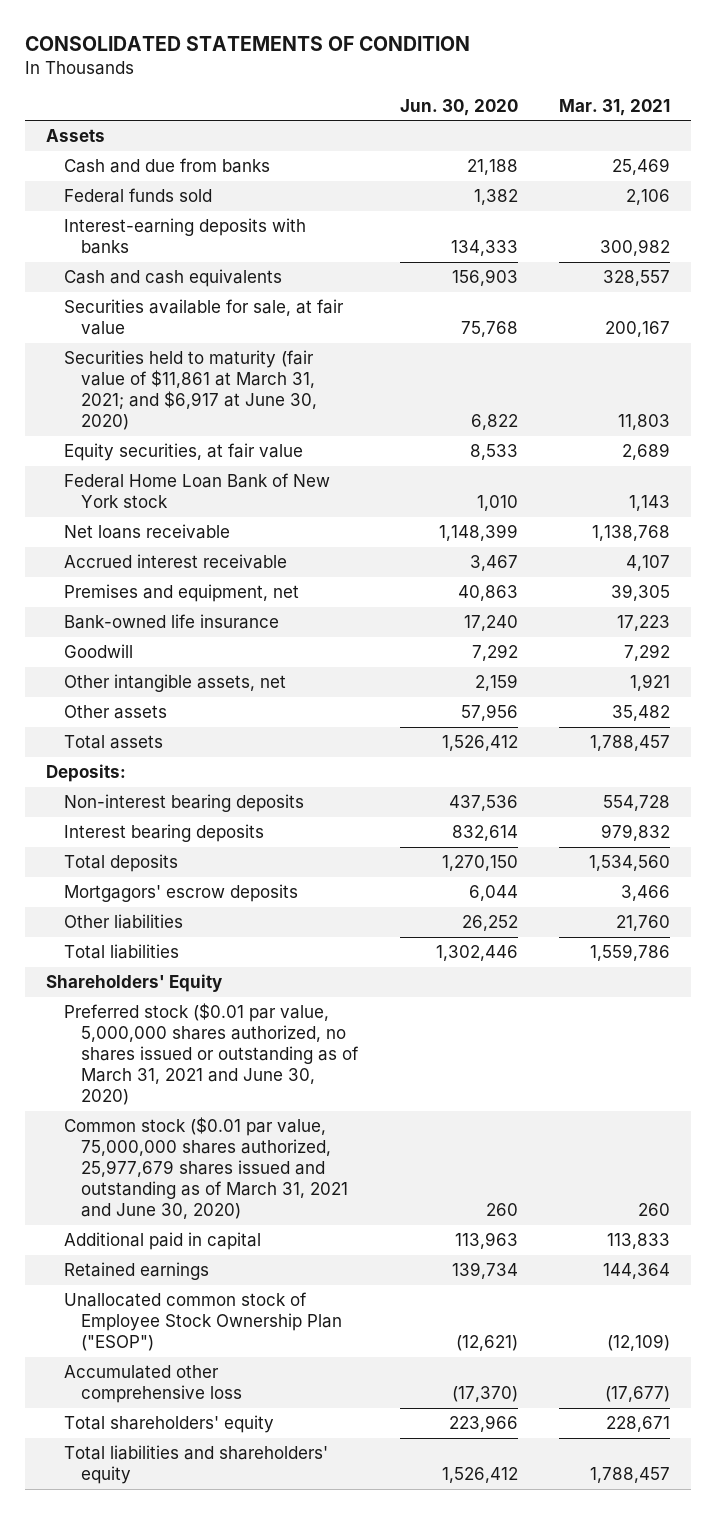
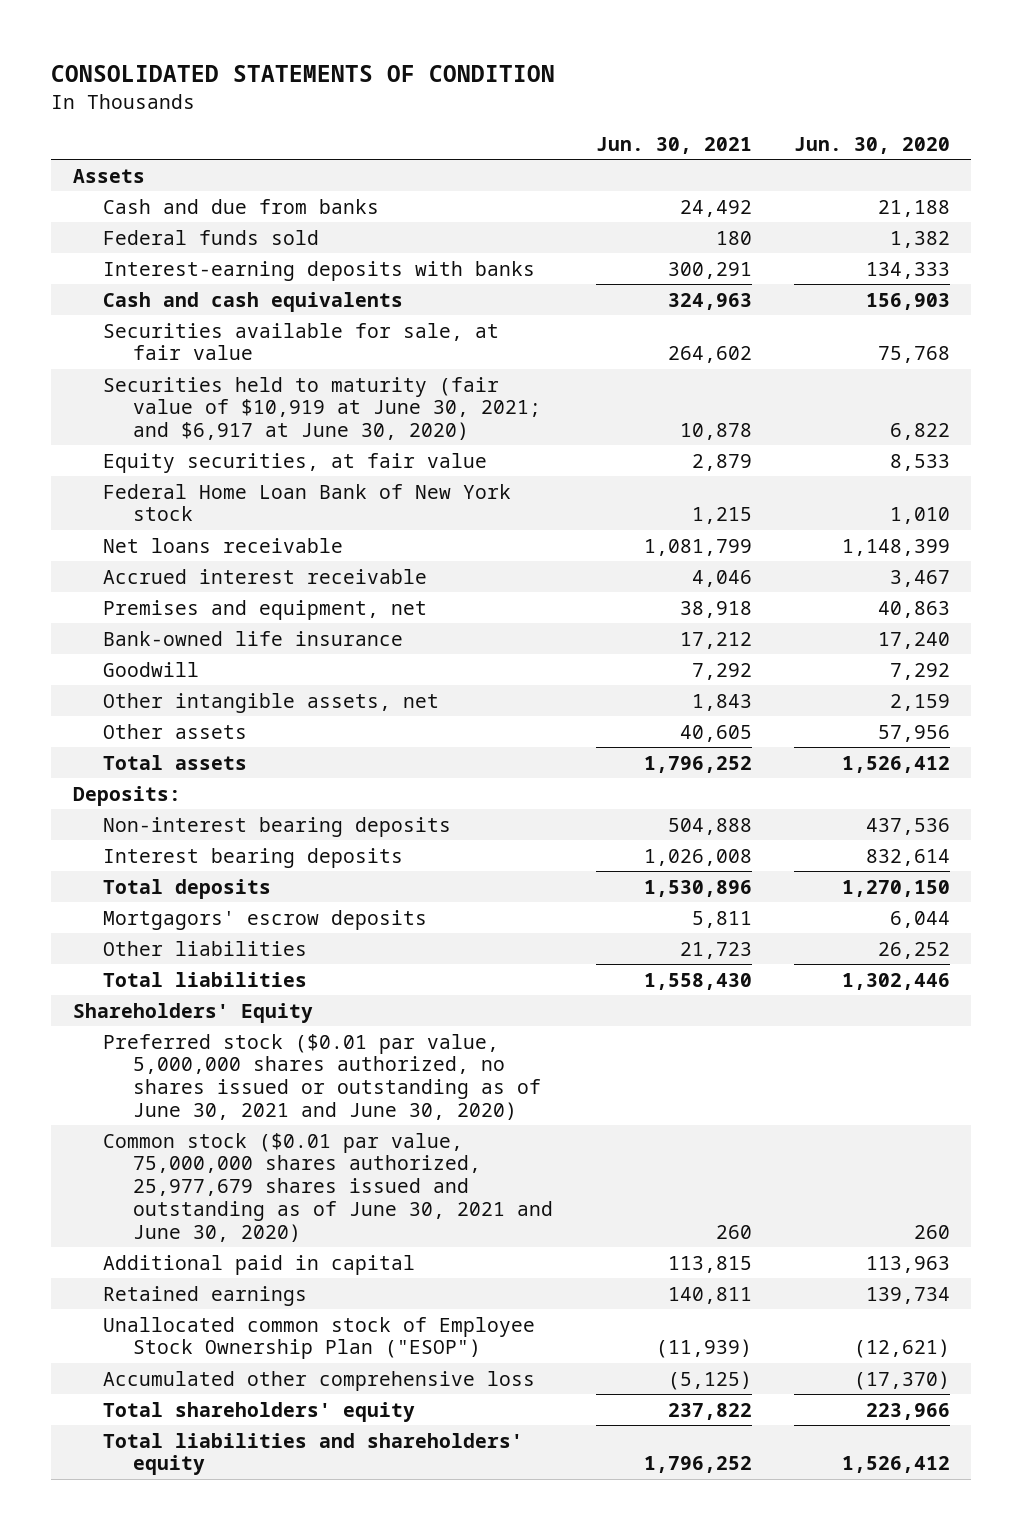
- | Jun. 30, 2020 | Mar. 31, 2021
+ | Jun. 30, 2021 | Jun. 30, 2020
- Securities held to maturity (fair value of $11,861 at March 31, 2021; and $6,917 at June 30, 2020) | 6,822 | 11,803
+ Securities held to maturity (fair value of $10,919 at June 30, 2021; and $6,917 at June 30, 2020) | 10,878 | 6,822
- Preferred stock ($0.01 par value, 5,000,000 shares authorized, no shares issued or outstanding as of March 31, 2021 and June 30, 2020)
- Common stock ($0.01 par value, 75,000,000 shares authorized, 25,977,679 shares issued and outstanding as of March 31, 2021 and June 30, 2020) | 260 | 260
+ Preferred stock ($0.01 par value, 5,000,000 shares authorized, no shares issued or outstanding as of June 30, 2021 and June 30, 2020)
+ Common stock ($0.01 par value, 75,000,000 shares authorized, 25,977,679 shares issued and outstanding as of June 30, 2021 and June 30, 2020) | 260 | 260

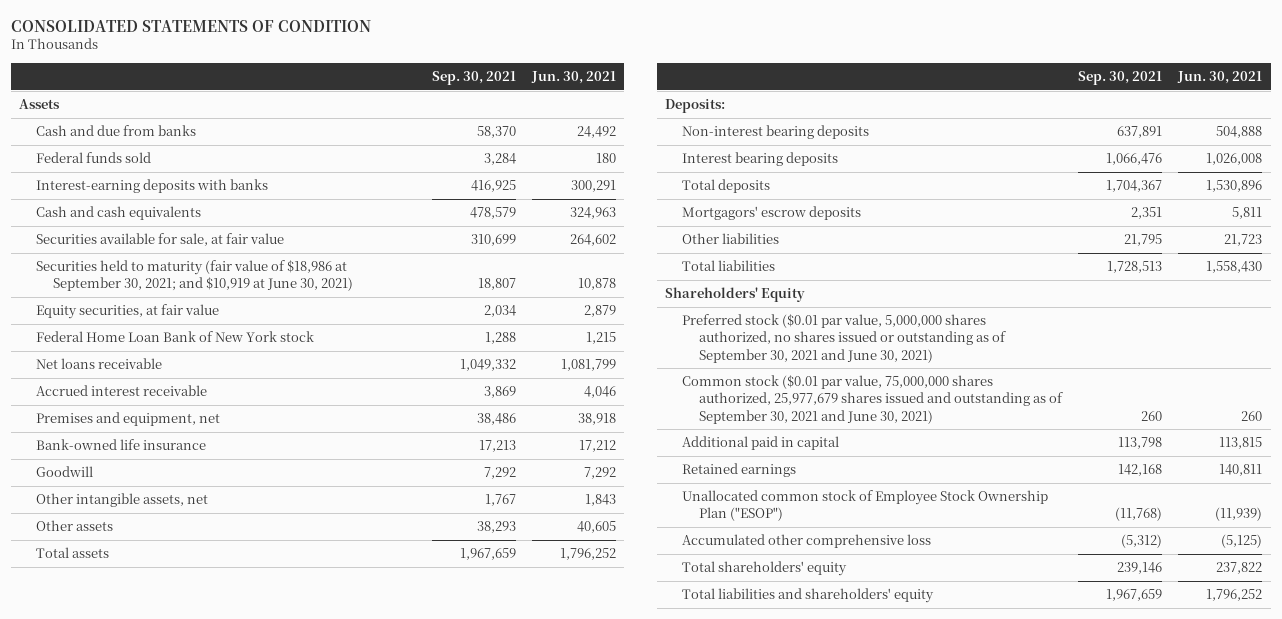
- | Jun. 30, 2021 | Jun. 30, 2020
+ | Sep. 30, 2021 | Jun. 30, 2021
- Securities held to maturity (fair value of $10,919 at June 30, 2021; and $6,917 at June 30, 2020) | 10,878 | 6,822
+ Securities held to maturity (fair value of $18,986 at September 30, 2021; and $10,919 at June 30, 2021) | 18,807 | 10,878
- Preferred stock ($0.01 par value, 5,000,000 shares authorized, no shares issued or outstanding as of June 30, 2021 and June 30, 2020)
- Common stock ($0.01 par value, 75,000,000 shares authorized, 25,977,679 shares issued and outstanding as of June 30, 2021 and June 30, 2020) | 260 | 260
+ Preferred stock ($0.01 par value, 5,000,000 shares authorized, no shares issued or outstanding as of September 30, 2021 and June 30, 2021)
+ Common stock ($0.01 par value, 75,000,000 shares authorized, 25,977,679 shares issued and outstanding as of September 30, 2021 and June 30, 2021) | 260 | 260

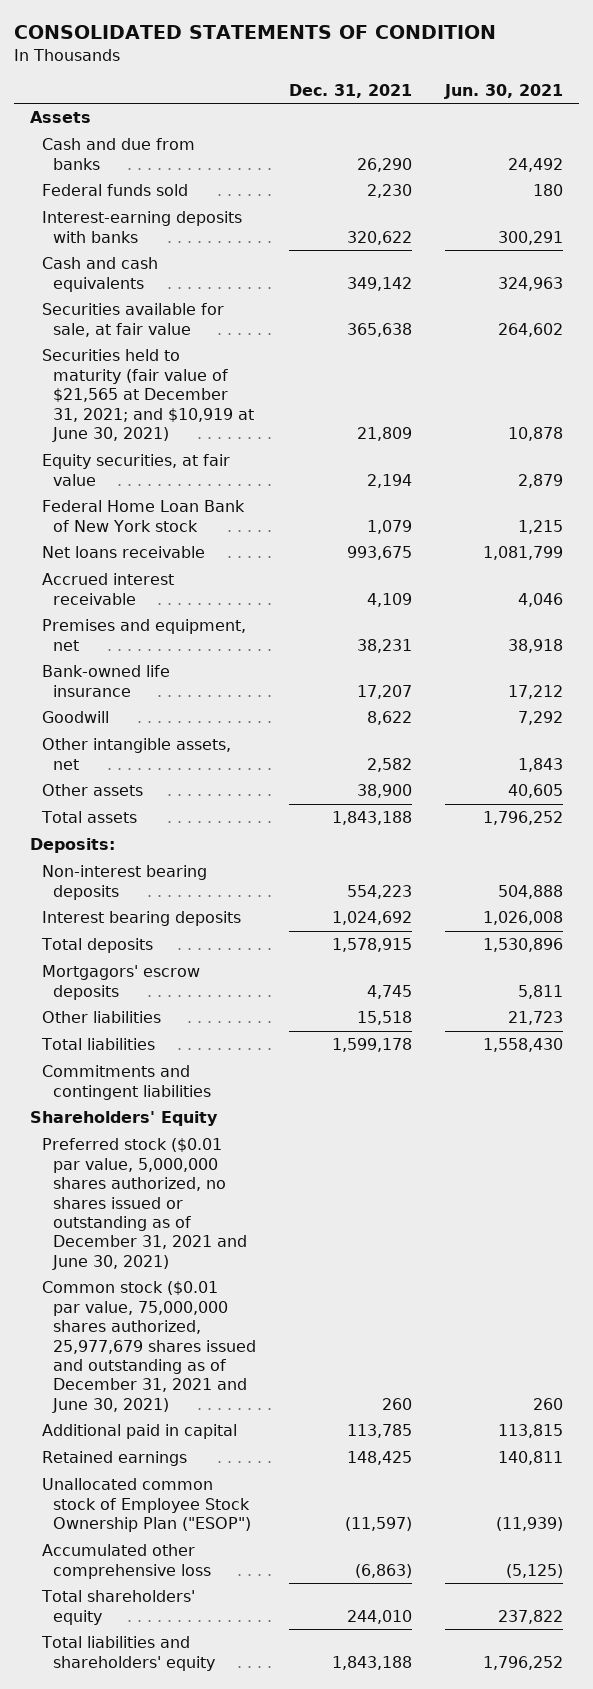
- | Sep. 30, 2021 | Jun. 30, 2021
+ | Dec. 31, 2021 | Jun. 30, 2021
- Securities held to maturity (fair value of $18,986 at September 30, 2021; and $10,919 at June 30, 2021) | 18,807 | 10,878
+ Securities held to maturity (fair value of $21,565 at December 31, 2021; and $10,919 at June 30, 2021) | 21,809 | 10,878
+ Commitments and contingent liabilities
- Preferred stock ($0.01 par value, 5,000,000 shares authorized, no shares issued or outstanding as of September 30, 2021 and June 30, 2021)
- Common stock ($0.01 par value, 75,000,000 shares authorized, 25,977,679 shares issued and outstanding as of September 30, 2021 and June 30, 2021) | 260 | 260
+ Preferred stock ($0.01 par value, 5,000,000 shares authorized, no shares issued or outstanding as of December 31, 2021 and June 30, 2021)
+ Common stock ($0.01 par value, 75,000,000 shares authorized, 25,977,679 shares issued and outstanding as of December 31, 2021 and June 30, 2021) | 260 | 260

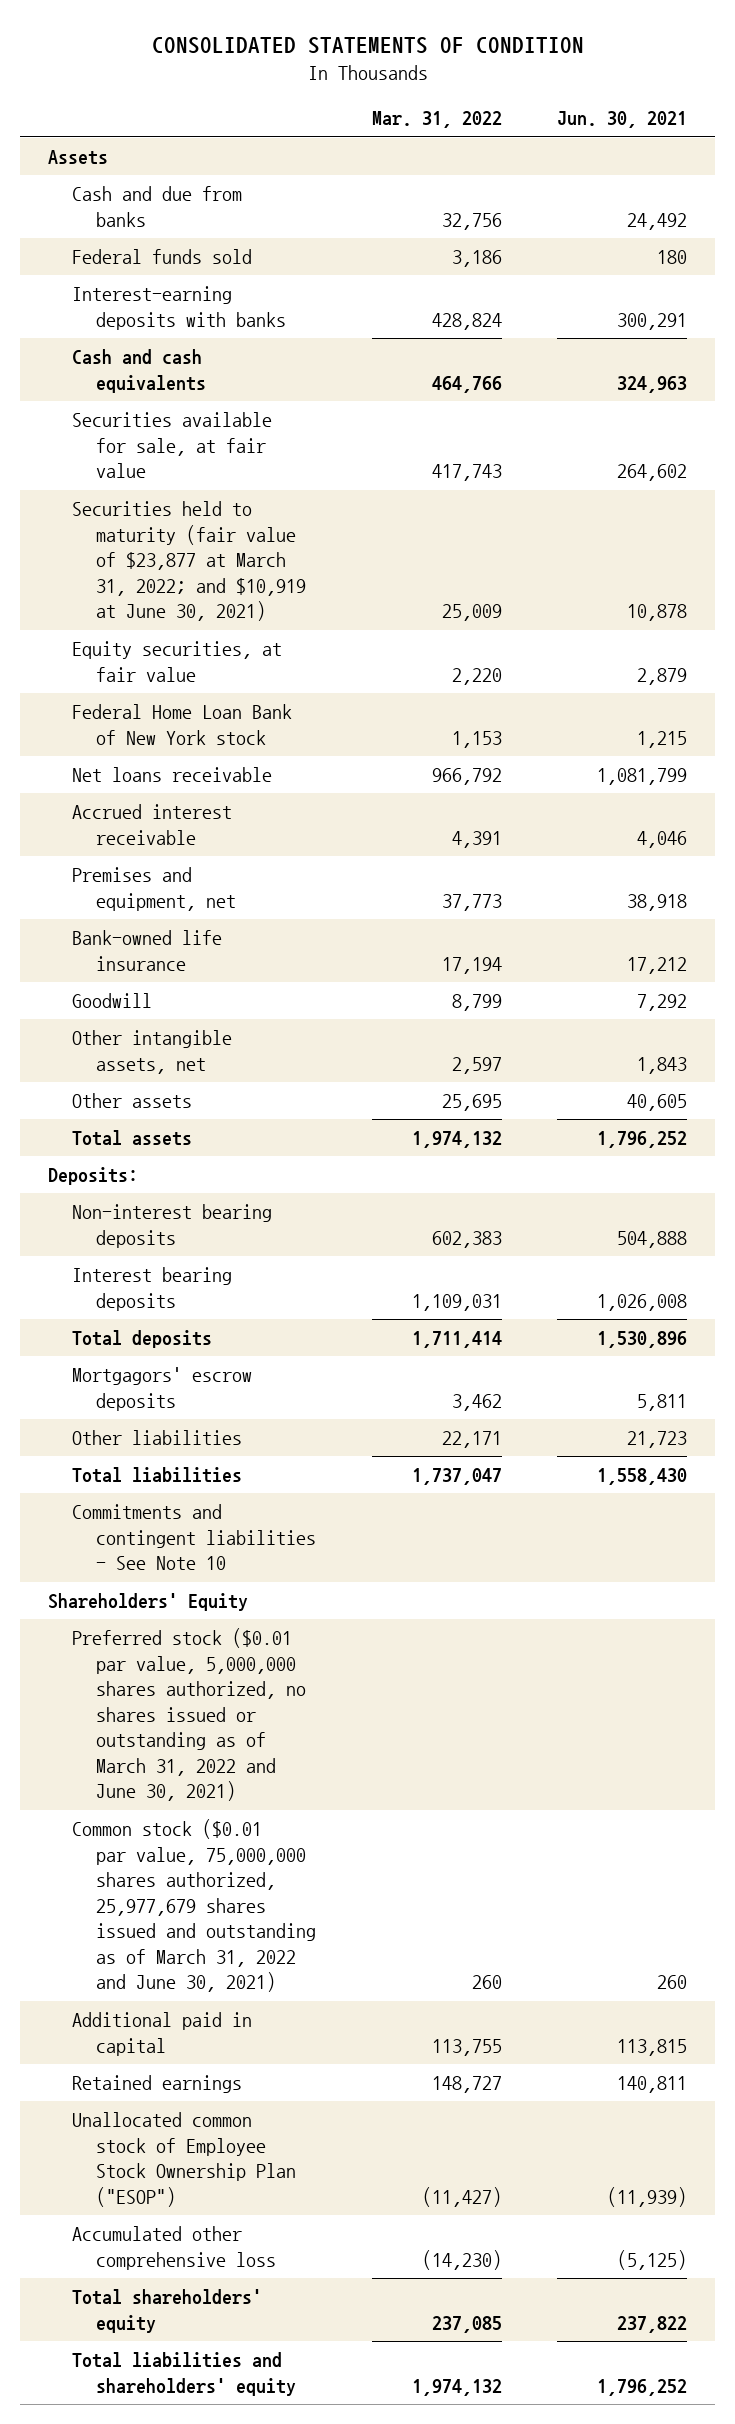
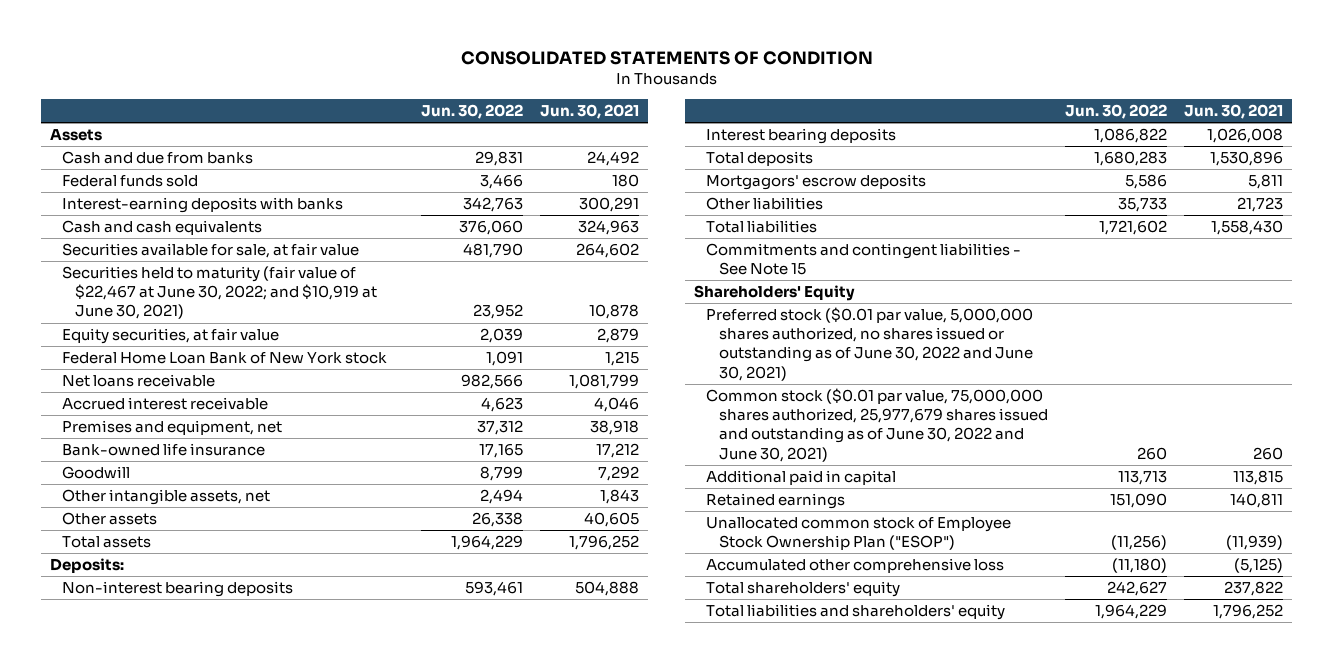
- | Mar. 31, 2022 | Jun. 30, 2021
+ | Jun. 30, 2022 | Jun. 30, 2021
- Securities held to maturity (fair value of $23,877 at March 31, 2022; and $10,919 at June 30, 2021) | 25,009 | 10,878
+ Securities held to maturity (fair value of $22,467 at June 30, 2022; and $10,919 at June 30, 2021) | 23,952 | 10,878
- Commitments and contingent liabilities - See Note 10
+ Commitments and contingent liabilities - See Note 15
- Preferred stock ($0.01 par value, 5,000,000 shares authorized, no shares issued or outstanding as of March 31, 2022 and June 30, 2021)
- Common stock ($0.01 par value, 75,000,000 shares authorized, 25,977,679 shares issued and outstanding as of March 31, 2022 and June 30, 2021) | 260 | 260
+ Preferred stock ($0.01 par value, 5,000,000 shares authorized, no shares issued or outstanding as of June 30, 2022 and June 30, 2021)
+ Common stock ($0.01 par value, 75,000,000 shares authorized, 25,977,679 shares issued and outstanding as of June 30, 2022 and June 30, 2021) | 260 | 260

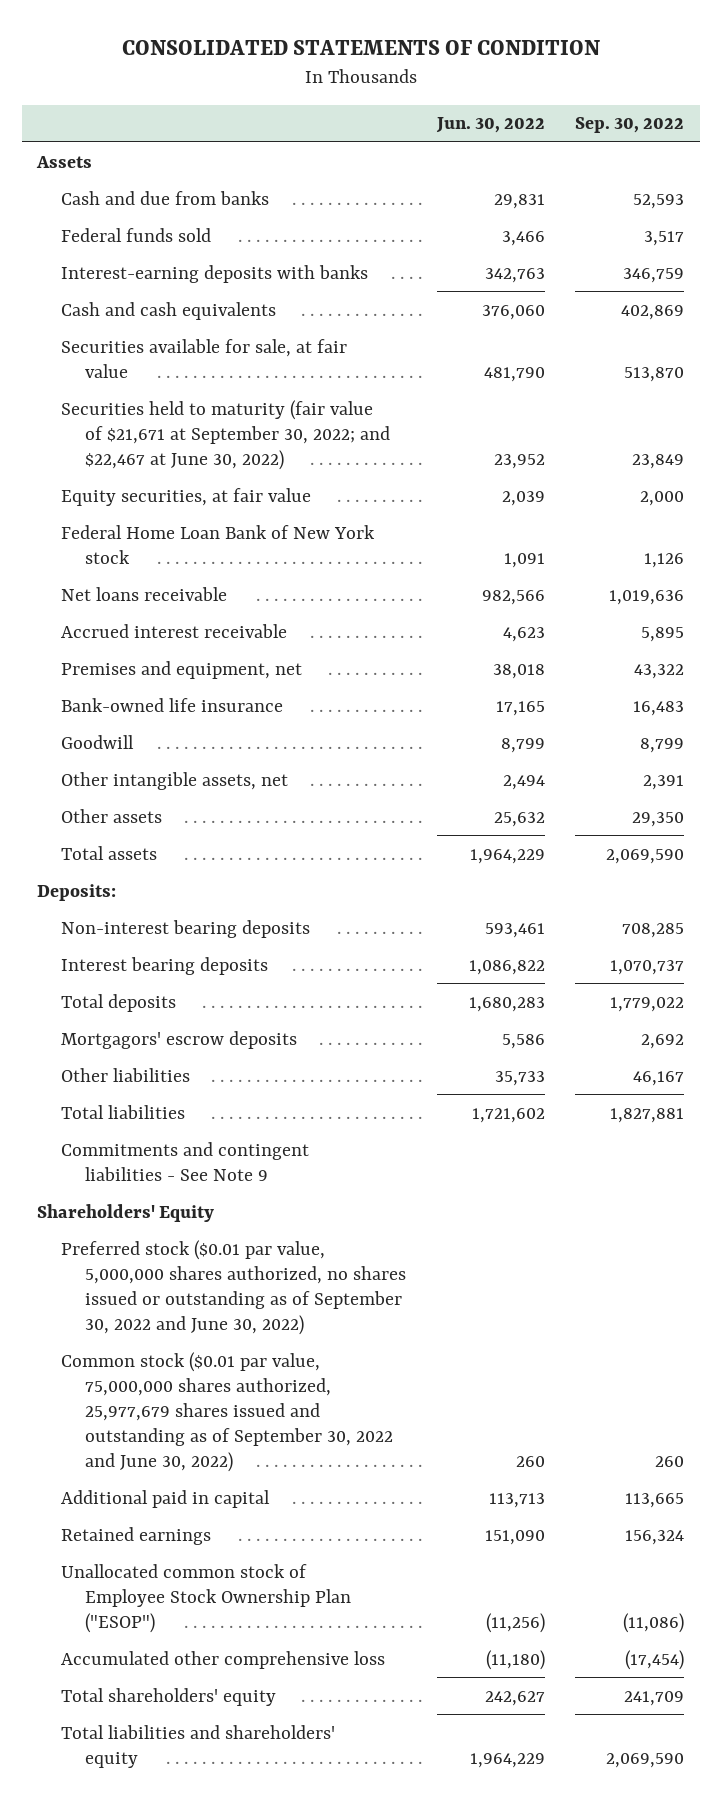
- | Jun. 30, 2022 | Jun. 30, 2021
+ | Jun. 30, 2022 | Sep. 30, 2022
- Securities held to maturity (fair value of $22,467 at June 30, 2022; and $10,919 at June 30, 2021) | 23,952 | 10,878
+ Securities held to maturity (fair value of $21,671 at September 30, 2022; and $22,467 at June 30, 2022) | 23,952 | 23,849
- Premises and equipment, net | 37,312 | 38,918
+ Premises and equipment, net | 38,018 | 43,322
- Other assets | 26,338 | 40,605
+ Other assets | 25,632 | 29,350
- Commitments and contingent liabilities - See Note 15
+ Commitments and contingent liabilities - See Note 9
- Preferred stock ($0.01 par value, 5,000,000 shares authorized, no shares issued or outstanding as of June 30, 2022 and June 30, 2021)
- Common stock ($0.01 par value, 75,000,000 shares authorized, 25,977,679 shares issued and outstanding as of June 30, 2022 and June 30, 2021) | 260 | 260
+ Preferred stock ($0.01 par value, 5,000,000 shares authorized, no shares issued or outstanding as of September 30, 2022 and June 30, 2022)
+ Common stock ($0.01 par value, 75,000,000 shares authorized, 25,977,679 shares issued and outstanding as of September 30, 2022 and June 30, 2022) | 260 | 260

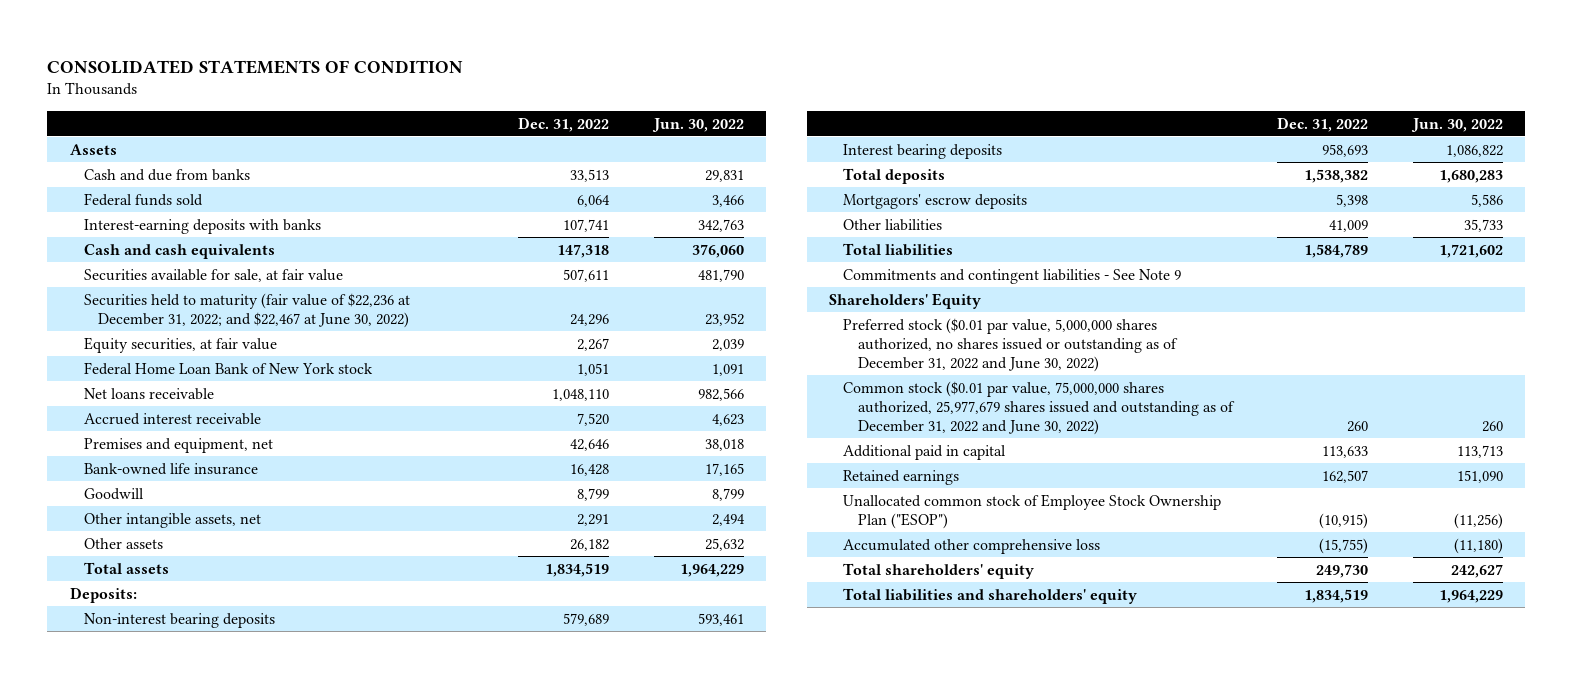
- | Jun. 30, 2022 | Sep. 30, 2022
+ | Dec. 31, 2022 | Jun. 30, 2022
- Securities held to maturity (fair value of $21,671 at September 30, 2022; and $22,467 at June 30, 2022) | 23,952 | 23,849
+ Securities held to maturity (fair value of $22,236 at December 31, 2022; and $22,467 at June 30, 2022) | 24,296 | 23,952
- Preferred stock ($0.01 par value, 5,000,000 shares authorized, no shares issued or outstanding as of September 30, 2022 and June 30, 2022)
- Common stock ($0.01 par value, 75,000,000 shares authorized, 25,977,679 shares issued and outstanding as of September 30, 2022 and June 30, 2022) | 260 | 260
+ Preferred stock ($0.01 par value, 5,000,000 shares authorized, no shares issued or outstanding as of December 31, 2022 and June 30, 2022)
+ Common stock ($0.01 par value, 75,000,000 shares authorized, 25,977,679 shares issued and outstanding as of December 31, 2022 and June 30, 2022) | 260 | 260

